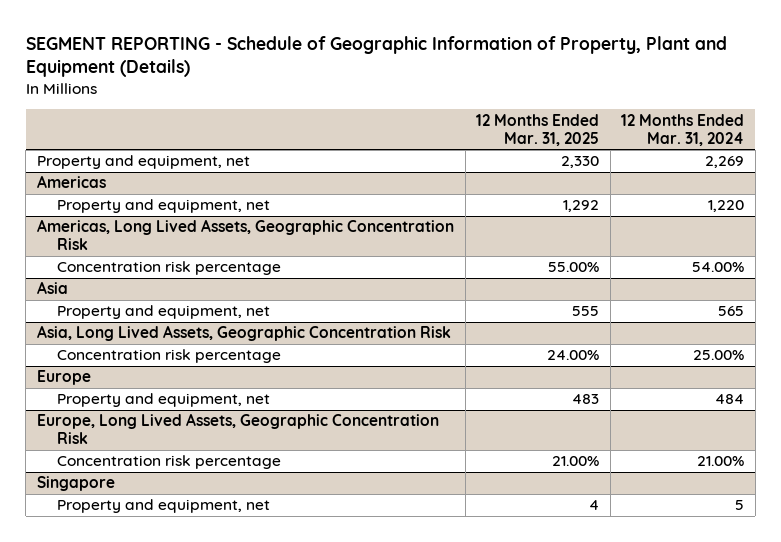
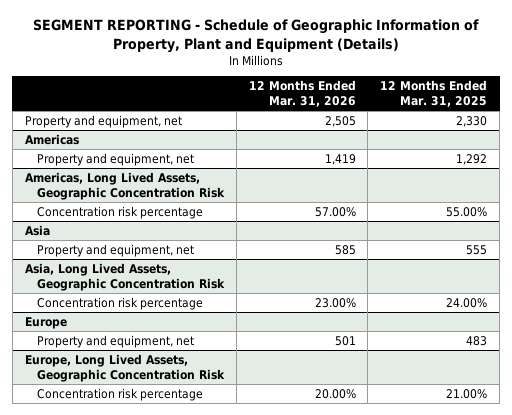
- | 12 Months Ended Mar. 31, 2025 | 12 Months Ended Mar. 31, 2024
+ | 12 Months Ended Mar. 31, 2026 | 12 Months Ended Mar. 31, 2025
- Singapore
- Property and equipment, net | 4 | 5

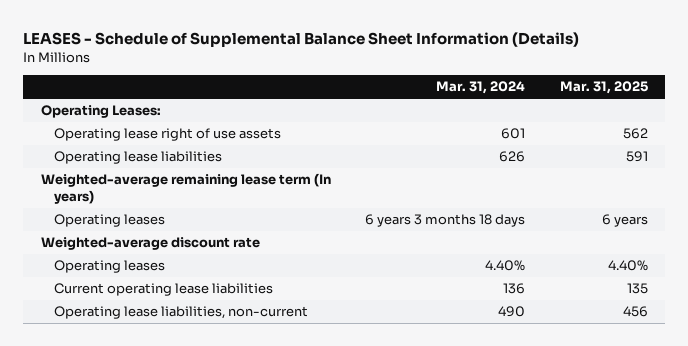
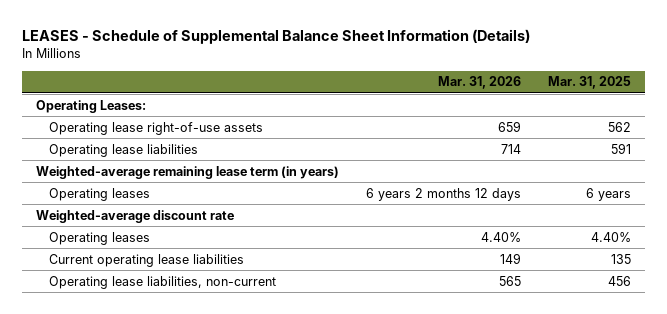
- | Mar. 31, 2024 | Mar. 31, 2025
+ | Mar. 31, 2026 | Mar. 31, 2025
- Operating lease right of use assets | 601 | 562
+ Operating lease right-of-use assets | 659 | 562
- Weighted-average remaining lease term (In years)
+ Weighted-average remaining lease term (in years)

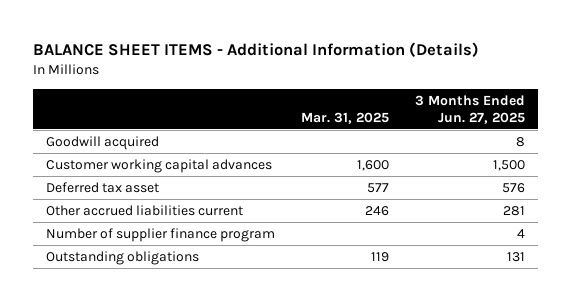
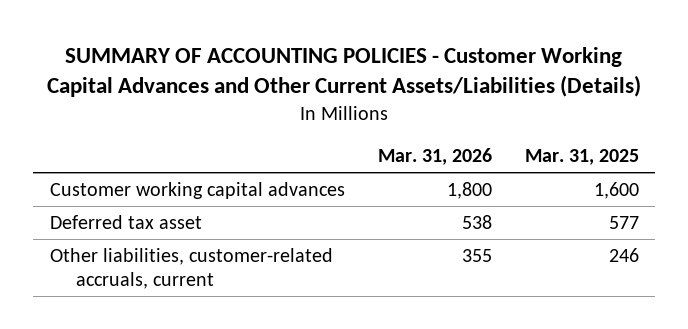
- BALANCE SHEET ITEMS - Additional Information (Details)
+ SUMMARY OF ACCOUNTING POLICIES - Customer Working Capital Advances and Other Current Assets/Liabilities (Details)
- | Mar. 31, 2025 | 3 Months Ended Jun. 27, 2025
+ | Mar. 31, 2026 | Mar. 31, 2025
- Goodwill acquired | | 8
- Other accrued liabilities current | 246 | 281
- Number of supplier finance program | | 4
- Outstanding obligations | 119 | 131
+ Other liabilities, customer-related accruals, current | 355 | 246

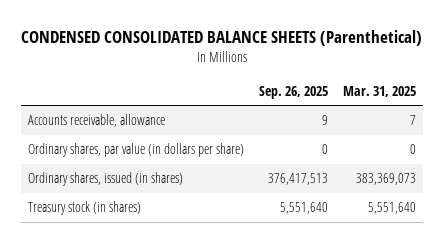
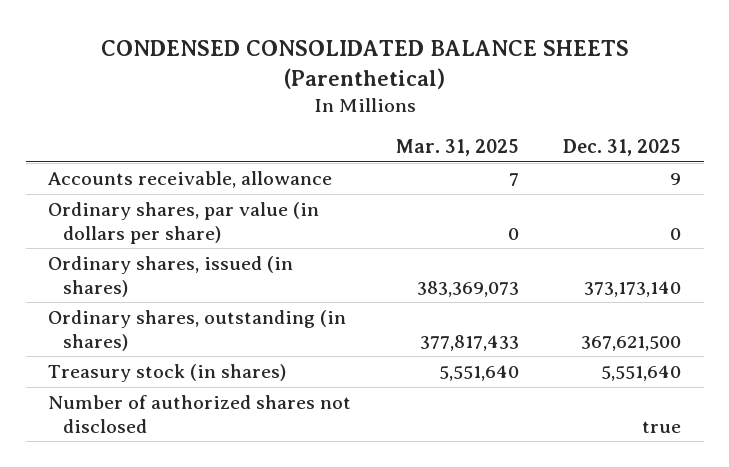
- | Sep. 26, 2025 | Mar. 31, 2025
+ | Mar. 31, 2025 | Dec. 31, 2025
+ Ordinary shares, outstanding (in shares) | 377,817,433 | 367,621,500
+ Number of authorized shares not disclosed | | true

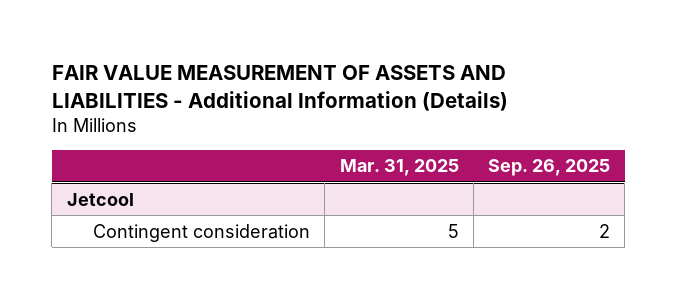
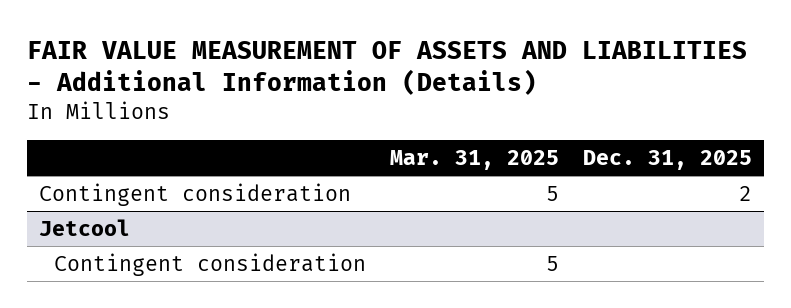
- | Mar. 31, 2025 | Sep. 26, 2025
+ | Mar. 31, 2025 | Dec. 31, 2025
+ Contingent consideration | 5 | 2

